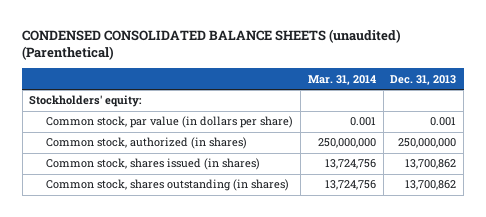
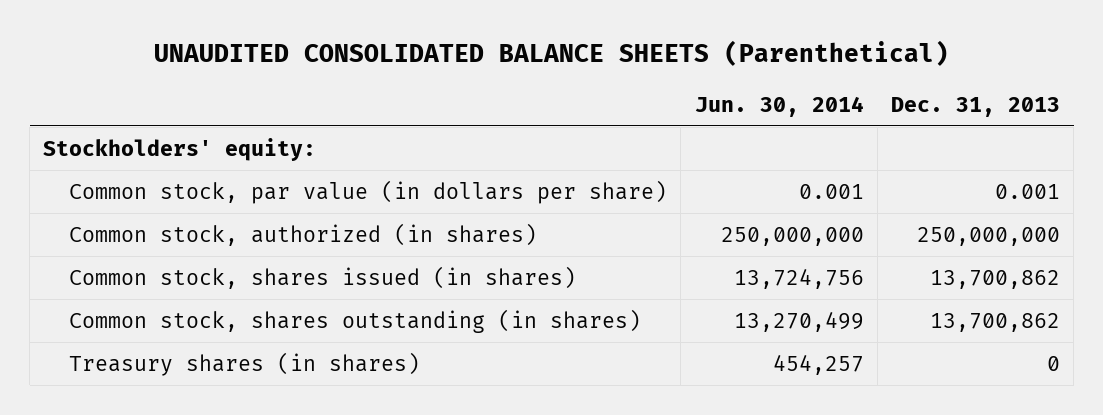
- CONDENSED CONSOLIDATED BALANCE SHEETS (unaudited) (Parenthetical)
+ UNAUDITED CONSOLIDATED BALANCE SHEETS (Parenthetical)
- | Mar. 31, 2014 | Dec. 31, 2013
+ | Jun. 30, 2014 | Dec. 31, 2013
+ Treasury shares (in shares) | 454,257 | 0

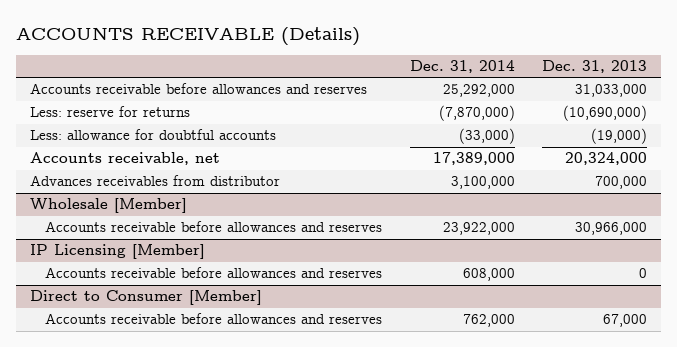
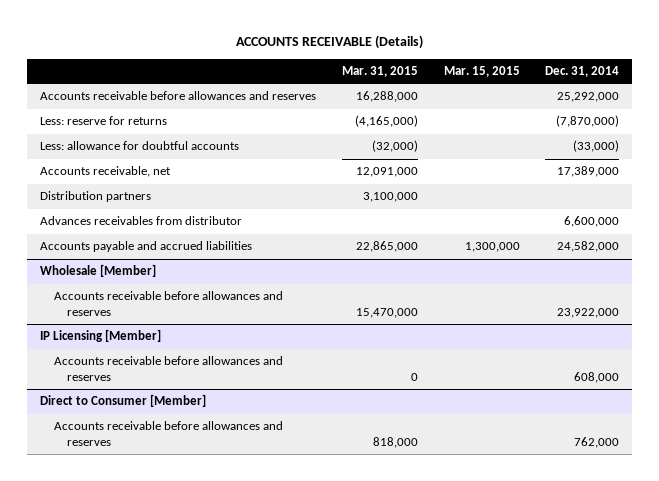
- | Dec. 31, 2014 | Dec. 31, 2013
+ | Mar. 31, 2015 | Mar. 15, 2015 | Dec. 31, 2014
- Advances receivables from distributor | 3,100,000 | 700,000
+ Distribution partners | 3,100,000 | |
+ Advances receivables from distributor | | | 6,600,000
+ Accounts payable and accrued liabilities | 22,865,000 | 1,300,000 | 24,582,000

